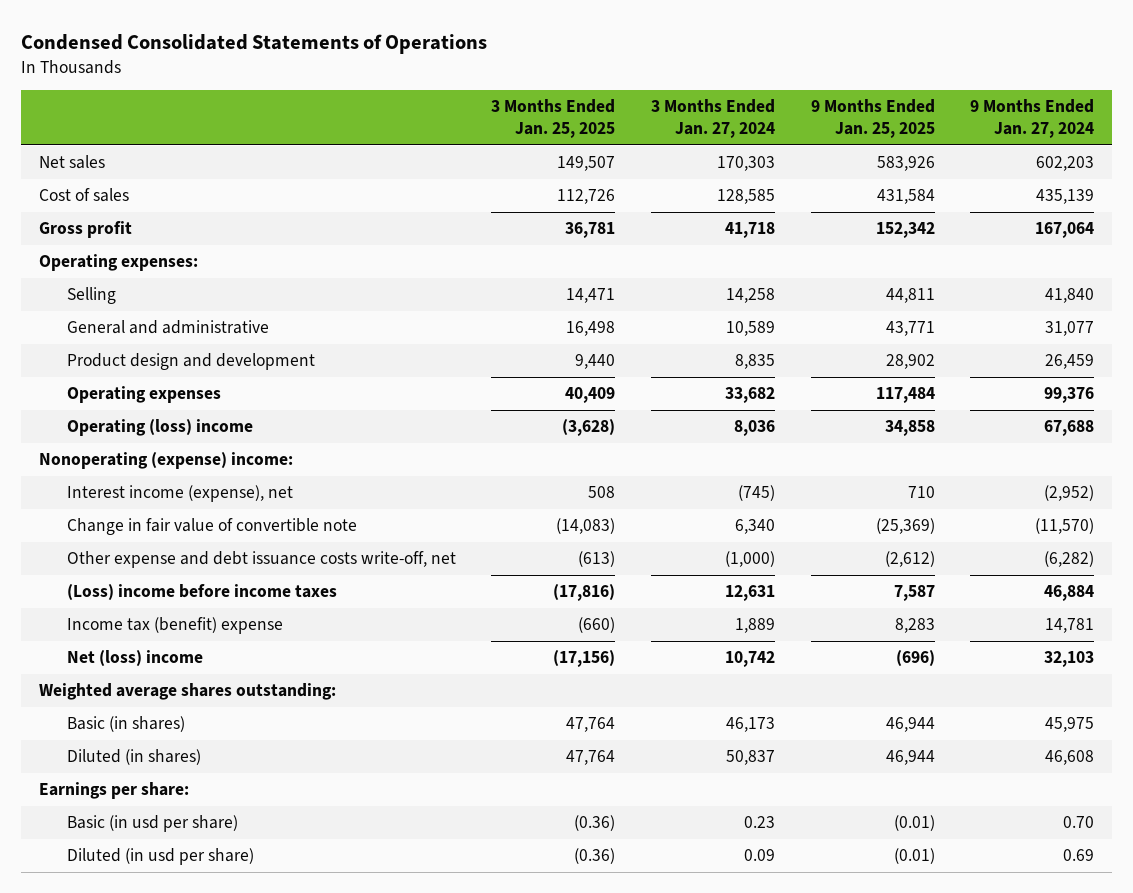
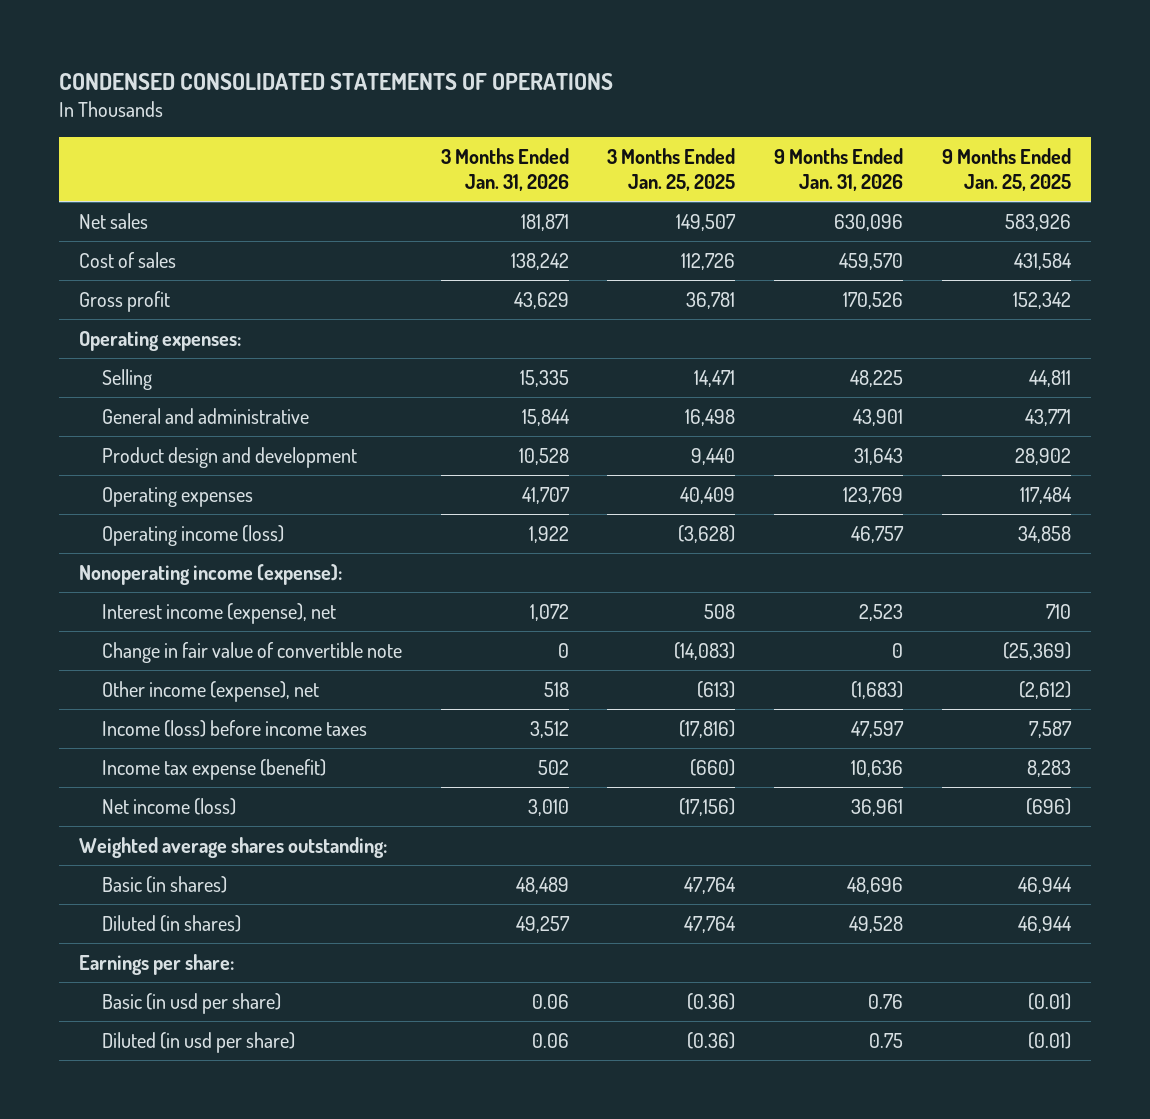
- Condensed Consolidated Statements of Operations
+ CONDENSED CONSOLIDATED STATEMENTS OF OPERATIONS
- | 3 Months Ended Jan. 25, 2025 | 3 Months Ended Jan. 27, 2024 | 9 Months Ended Jan. 25, 2025 | 9 Months Ended Jan. 27, 2024
+ | 3 Months Ended Jan. 31, 2026 | 3 Months Ended Jan. 25, 2025 | 9 Months Ended Jan. 31, 2026 | 9 Months Ended Jan. 25, 2025
- Operating (loss) income | (3,628) | 8,036 | 34,858 | 67,688
- Nonoperating (expense) income:
+ Operating income (loss) | 1,922 | (3,628) | 46,757 | 34,858
+ Nonoperating income (expense):
- Other expense and debt issuance costs write-off, net | (613) | (1,000) | (2,612) | (6,282)
- (Loss) income before income taxes | (17,816) | 12,631 | 7,587 | 46,884
- Income tax (benefit) expense | (660) | 1,889 | 8,283 | 14,781
- Net (loss) income | (17,156) | 10,742 | (696) | 32,103
+ Other income (expense), net | 518 | (613) | (1,683) | (2,612)
+ Income (loss) before income taxes | 3,512 | (17,816) | 47,597 | 7,587
+ Income tax expense (benefit) | 502 | (660) | 10,636 | 8,283
+ Net income (loss) | 3,010 | (17,156) | 36,961 | (696)

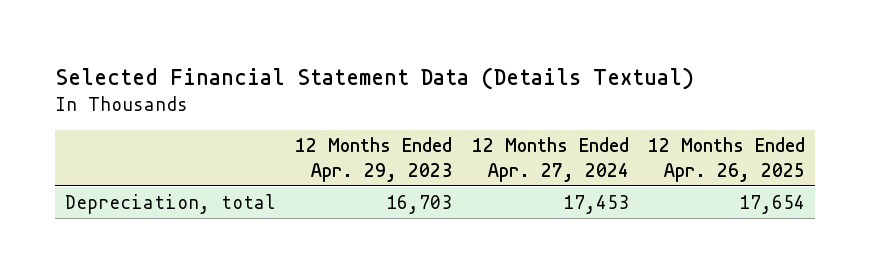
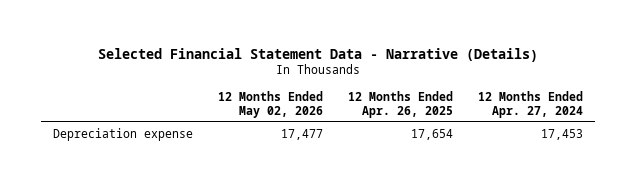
- Selected Financial Statement Data (Details Textual)
+ Selected Financial Statement Data - Narrative (Details)
- | 12 Months Ended Apr. 29, 2023 | 12 Months Ended Apr. 27, 2024 | 12 Months Ended Apr. 26, 2025
+ | 12 Months Ended May 02, 2026 | 12 Months Ended Apr. 26, 2025 | 12 Months Ended Apr. 27, 2024
- Depreciation, total | 16,703 | 17,453 | 17,654
+ Depreciation expense | 17,477 | 17,654 | 17,453

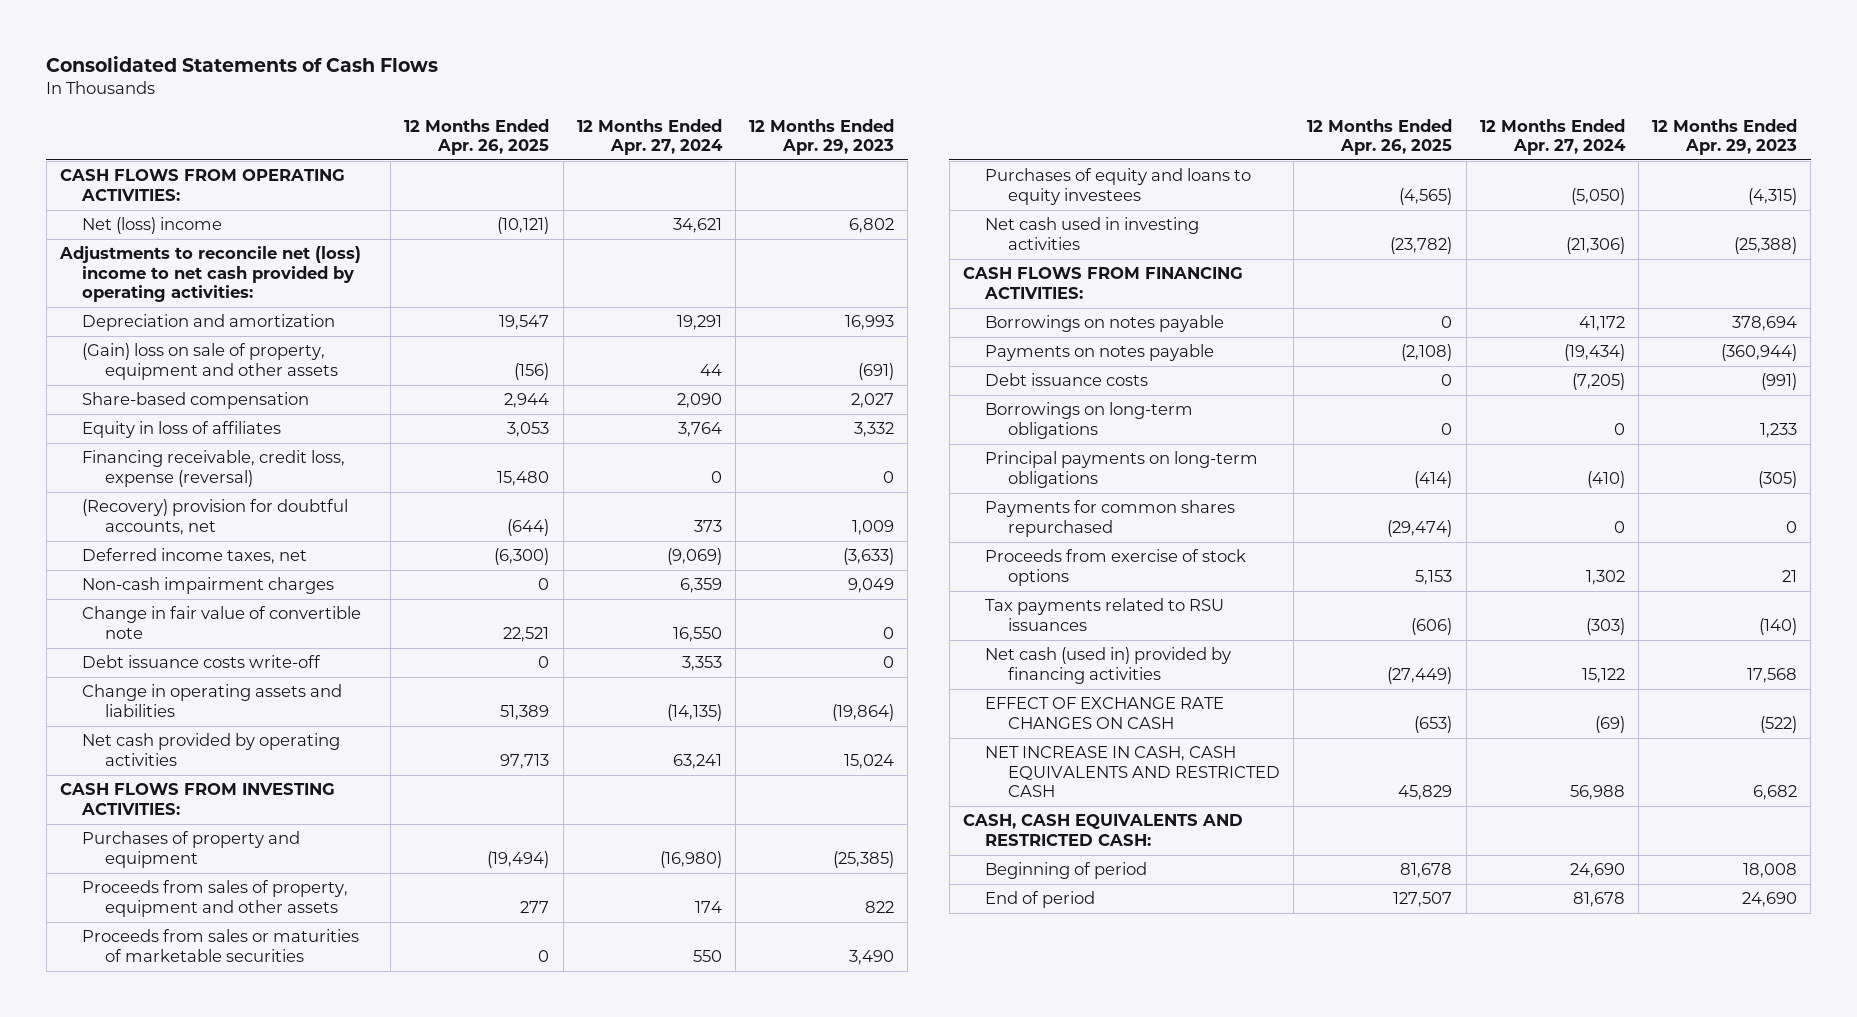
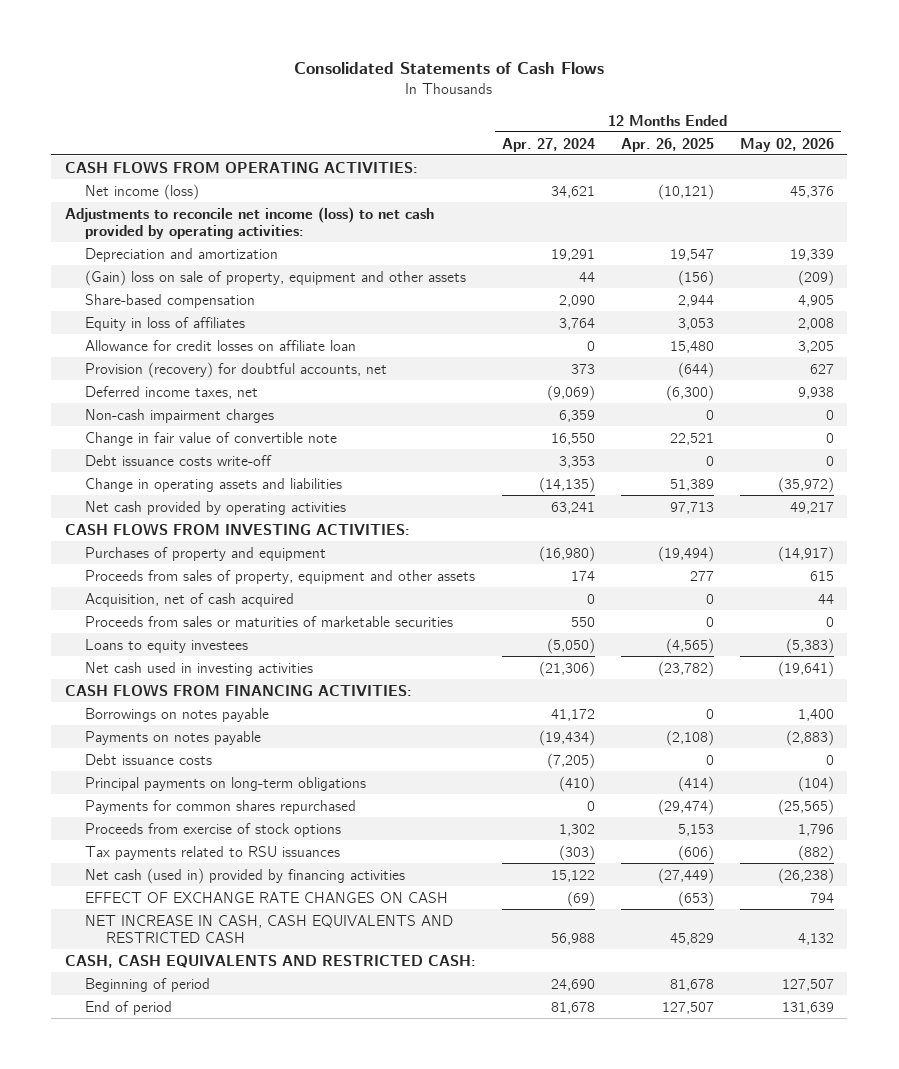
- | 12 Months Ended Apr. 26, 2025 | 12 Months Ended Apr. 27, 2024 | 12 Months Ended Apr. 29, 2023
+ | 12 Months Ended Apr. 27, 2024 | 12 Months Ended Apr. 26, 2025 | 12 Months Ended May 02, 2026
- Net (loss) income | (10,121) | 34,621 | 6,802
- Adjustments to reconcile net (loss) income to net cash provided by operating activities:
+ Net income (loss) | 34,621 | (10,121) | 45,376
+ Adjustments to reconcile net income (loss) to net cash provided by operating activities:
- Financing receivable, credit loss, expense (reversal) | 15,480 | 0 | 0
- (Recovery) provision for doubtful accounts, net | (644) | 373 | 1,009
+ Allowance for credit losses on affiliate loan | 0 | 15,480 | 3,205
+ Provision (recovery) for doubtful accounts, net | 373 | (644) | 627
+ Acquisition, net of cash acquired | 0 | 0 | 44
- Purchases of equity and loans to equity investees | (4,565) | (5,050) | (4,315)
+ Loans to equity investees | (5,050) | (4,565) | (5,383)
- Borrowings on long-term obligations | 0 | 0 | 1,233

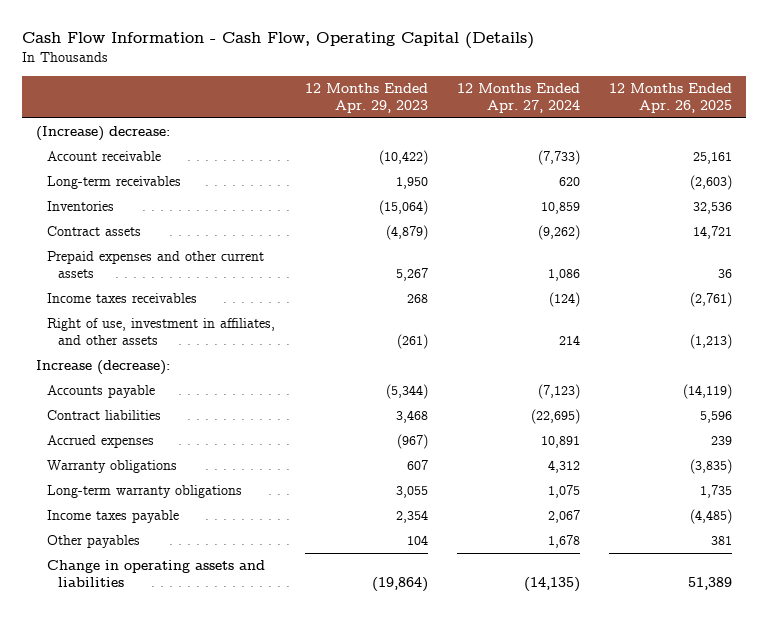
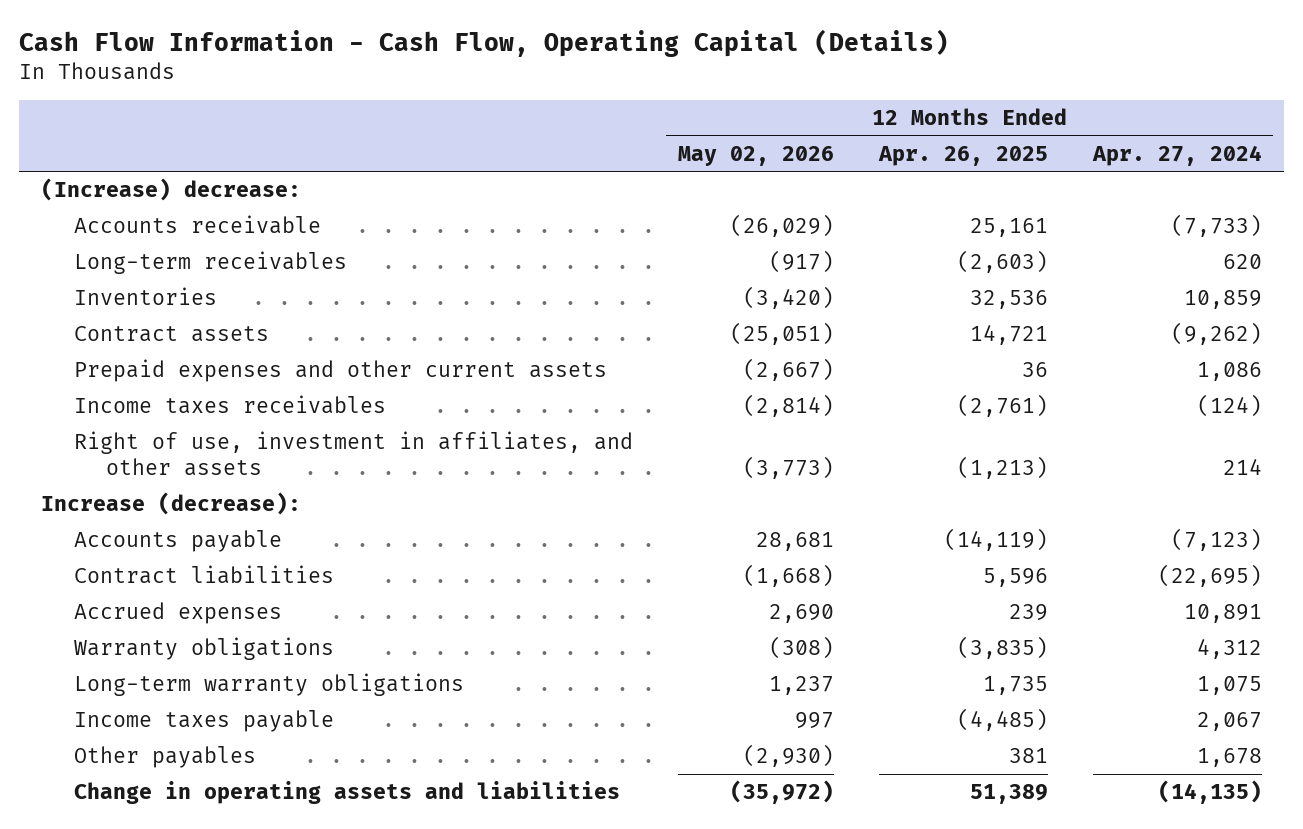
- | 12 Months Ended Apr. 29, 2023 | 12 Months Ended Apr. 27, 2024 | 12 Months Ended Apr. 26, 2025
+ | 12 Months Ended May 02, 2026 | 12 Months Ended Apr. 26, 2025 | 12 Months Ended Apr. 27, 2024
- Account receivable | (10,422) | (7,733) | 25,161
+ Accounts receivable | (26,029) | 25,161 | (7,733)

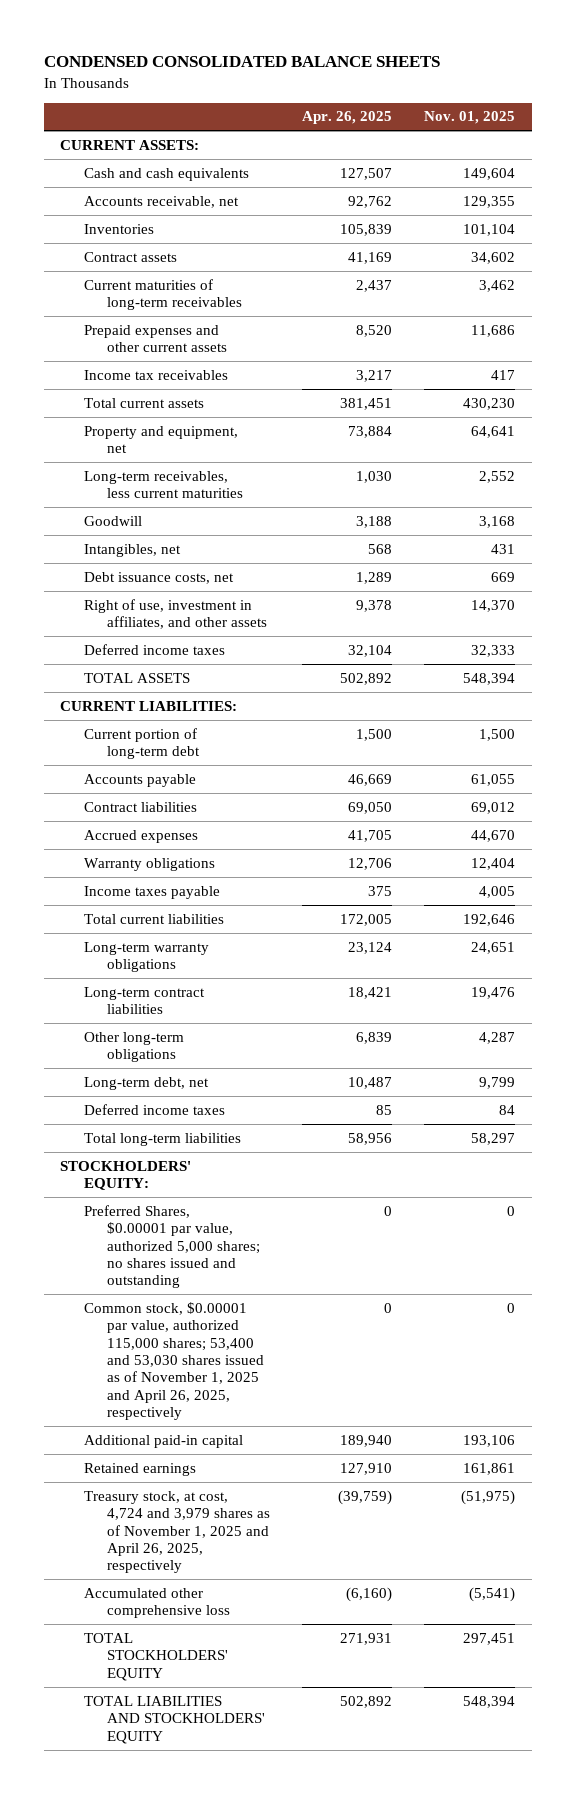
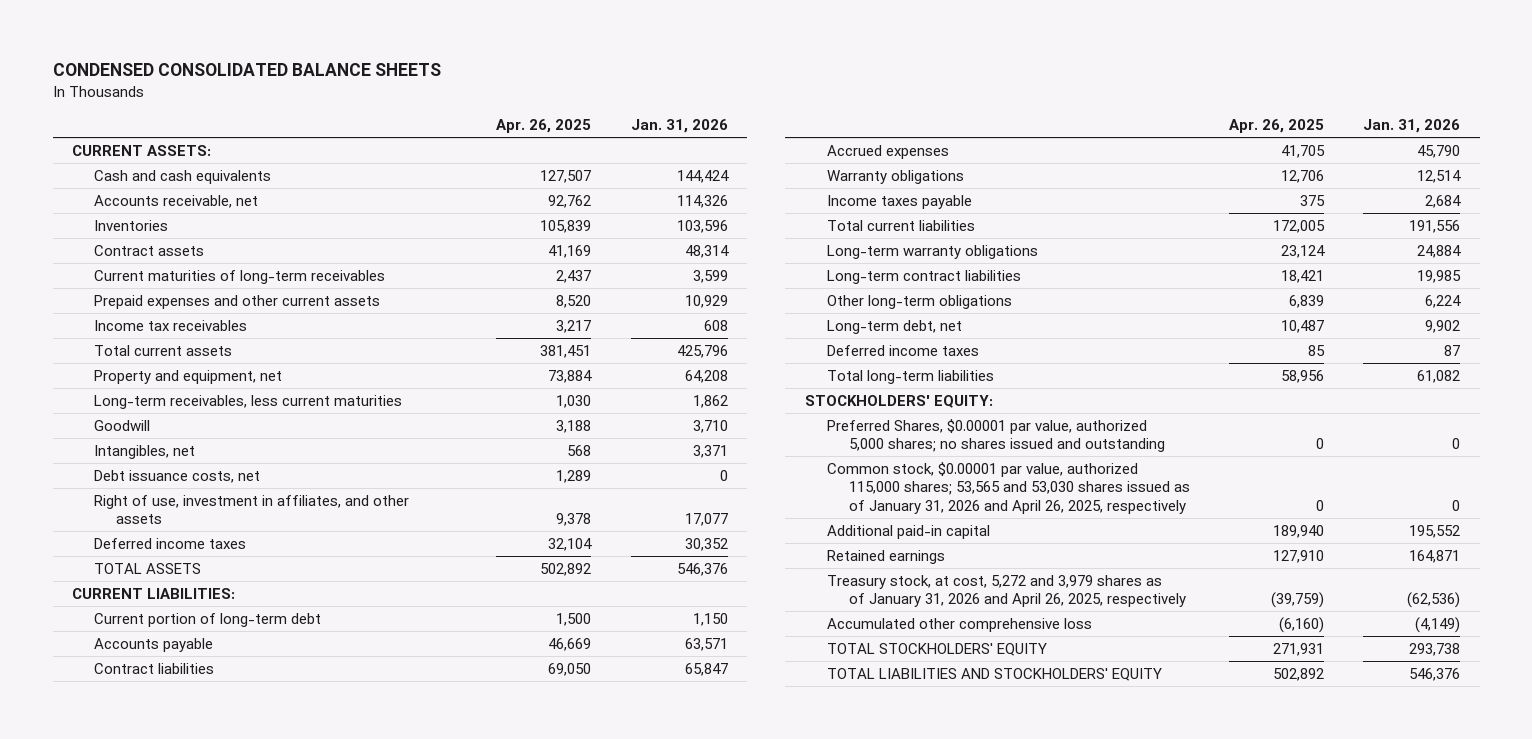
- | Apr. 26, 2025 | Nov. 01, 2025
+ | Apr. 26, 2025 | Jan. 31, 2026
- Common stock, $0.00001 par value, authorized 115,000 shares; 53,400 and 53,030 shares issued as of November 1, 2025 and April 26, 2025, respectively | 0 | 0
+ Common stock, $0.00001 par value, authorized 115,000 shares; 53,565 and 53,030 shares issued as of January 31, 2026 and April 26, 2025, respectively | 0 | 0
- Treasury stock, at cost, 4,724 and 3,979 shares as of November 1, 2025 and April 26, 2025, respectively | (39,759) | (51,975)
+ Treasury stock, at cost, 5,272 and 3,979 shares as of January 31, 2026 and April 26, 2025, respectively | (39,759) | (62,536)

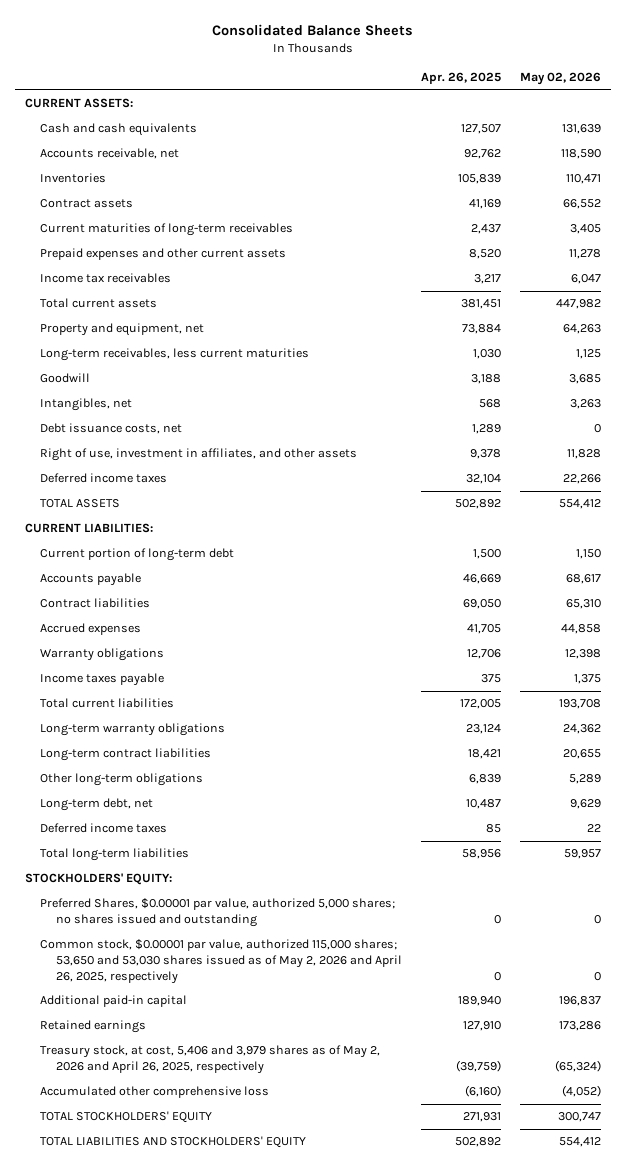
- CONDENSED CONSOLIDATED BALANCE SHEETS
+ Consolidated Balance Sheets
- | Apr. 26, 2025 | Jan. 31, 2026
+ | Apr. 26, 2025 | May 02, 2026
- Common stock, $0.00001 par value, authorized 115,000 shares; 53,565 and 53,030 shares issued as of January 31, 2026 and April 26, 2025, respectively | 0 | 0
+ Common stock, $0.00001 par value, authorized 115,000 shares; 53,650 and 53,030 shares issued as of May 2, 2026 and April 26, 2025, respectively | 0 | 0
- Treasury stock, at cost, 5,272 and 3,979 shares as of January 31, 2026 and April 26, 2025, respectively | (39,759) | (62,536)
+ Treasury stock, at cost, 5,406 and 3,979 shares as of May 2, 2026 and April 26, 2025, respectively | (39,759) | (65,324)

